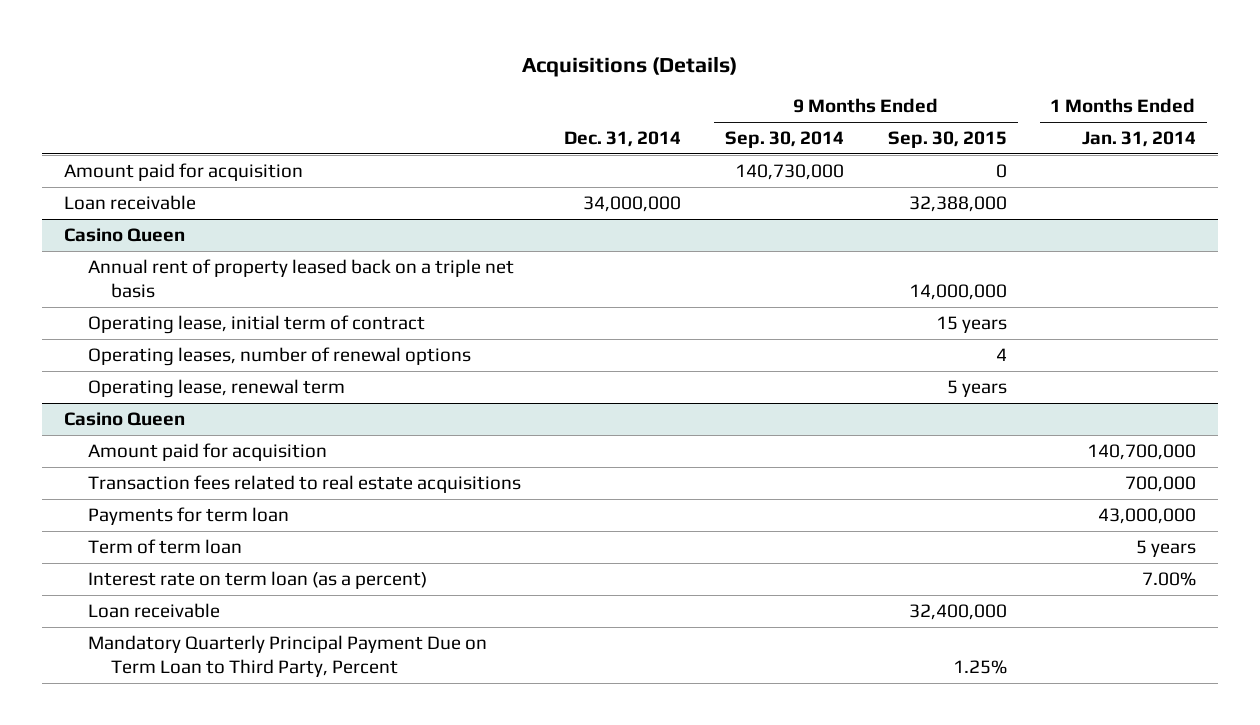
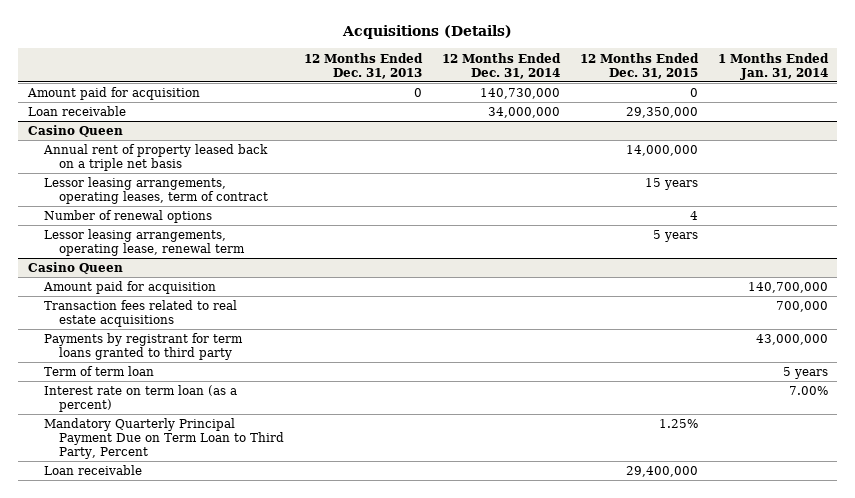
- | Dec. 31, 2014 | 9 Months Ended Sep. 30, 2014 | 9 Months Ended Sep. 30, 2015 | 1 Months Ended Jan. 31, 2014
+ | 12 Months Ended Dec. 31, 2013 | 12 Months Ended Dec. 31, 2014 | 12 Months Ended Dec. 31, 2015 | 1 Months Ended Jan. 31, 2014
@ Casino Queen
- Operating lease, initial term of contract | | | 15 years |
- Operating leases, number of renewal options | | | 4 |
- Operating lease, renewal term | | | 5 years |
+ Lessor leasing arrangements, operating leases, term of contract | | | 15 years |
+ Number of renewal options | | | 4 |
+ Lessor leasing arrangements, operating lease, renewal term | | | 5 years |
- Payments for term loan | | | | 43,000,000
+ Payments by registrant for term loans granted to third party | | | | 43,000,000
moved down: Loan receivable | | | 29,400,000 |

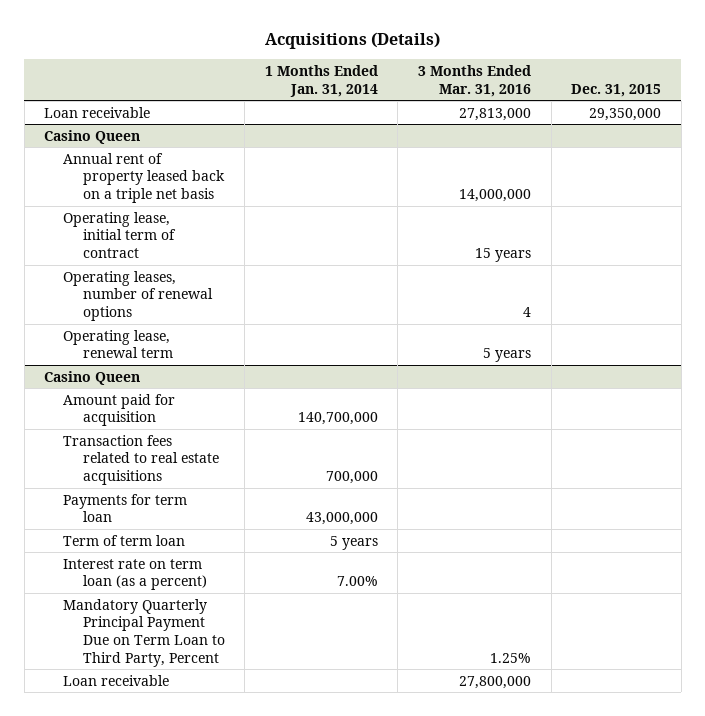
- | 12 Months Ended Dec. 31, 2013 | 12 Months Ended Dec. 31, 2014 | 12 Months Ended Dec. 31, 2015 | 1 Months Ended Jan. 31, 2014
+ | 1 Months Ended Jan. 31, 2014 | 3 Months Ended Mar. 31, 2016 | Dec. 31, 2015
- Amount paid for acquisition | 0 | 140,730,000 | 0 |
@ Casino Queen
- Lessor leasing arrangements, operating leases, term of contract | | | 15 years |
- Number of renewal options | | | 4 |
- Lessor leasing arrangements, operating lease, renewal term | | | 5 years |
+ Operating lease, initial term of contract | | 15 years |
+ Operating leases, number of renewal options | | 4 |
+ Operating lease, renewal term | | 5 years |
- Payments by registrant for term loans granted to third party | | | | 43,000,000
+ Payments for term loan | 43,000,000 | |

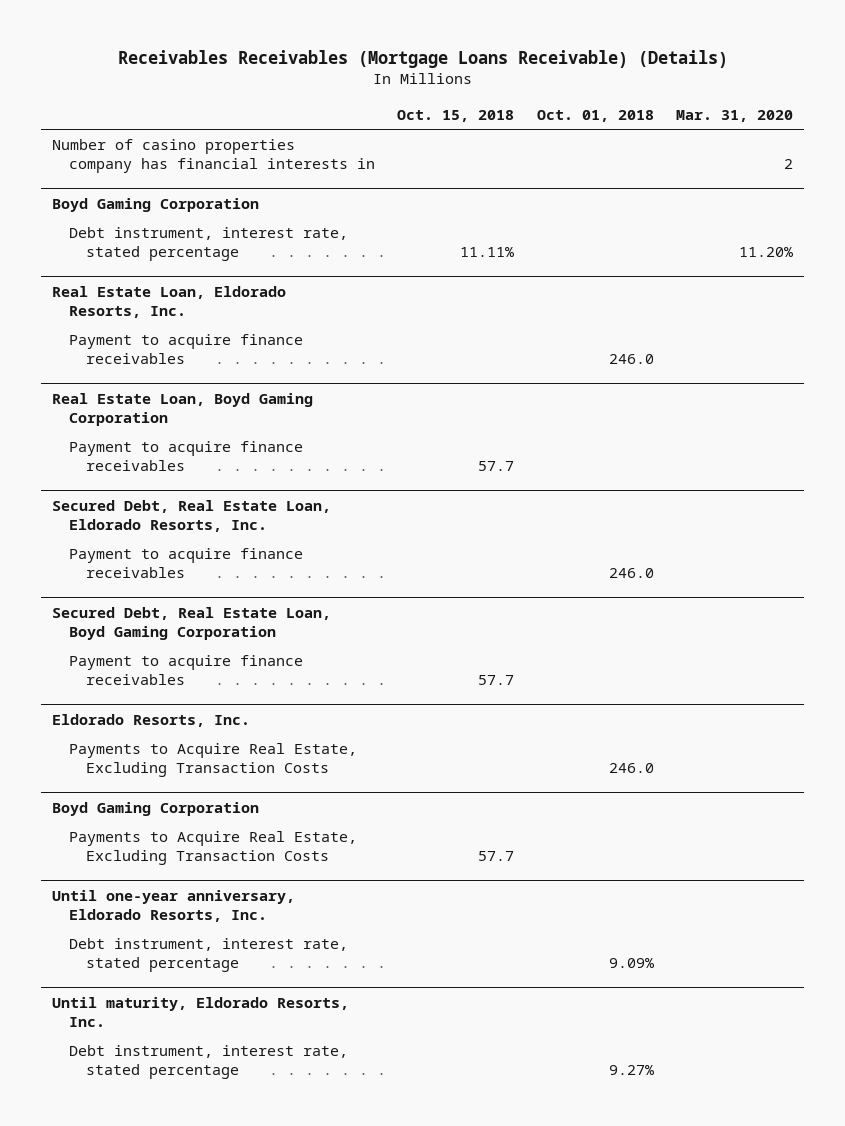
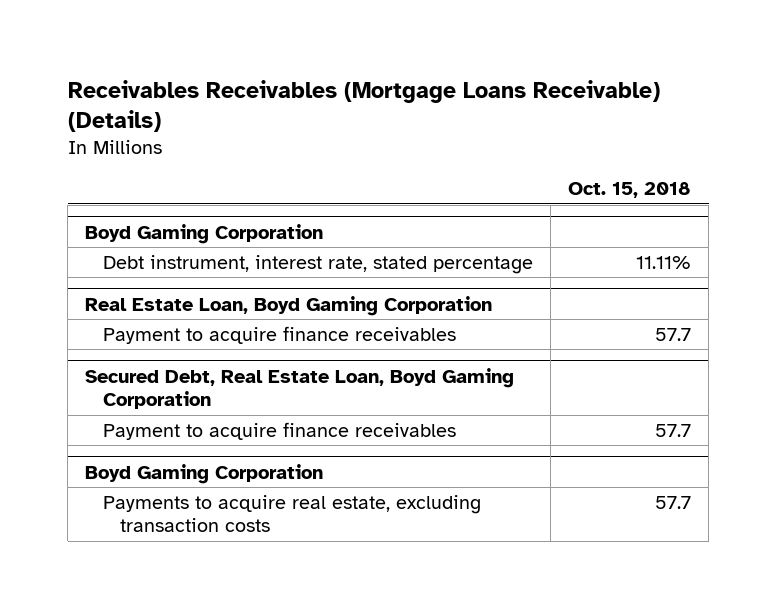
- | Oct. 15, 2018 | Oct. 01, 2018 | Mar. 31, 2020
+ | Oct. 15, 2018
- Number of casino properties company has financial interests in | | | 2
- Real Estate Loan, Eldorado Resorts, Inc.
- Payment to acquire finance receivables | | 246.0 |
- Secured Debt, Real Estate Loan, Eldorado Resorts, Inc.
- Payment to acquire finance receivables | | 246.0 |
- Eldorado Resorts, Inc.
- Payments to Acquire Real Estate, Excluding Transaction Costs | | 246.0 |
@ Boyd Gaming Corporation
- Payments to Acquire Real Estate, Excluding Transaction Costs | 57.7 | |
- Until one-year anniversary, Eldorado Resorts, Inc.
- Debt instrument, interest rate, stated percentage | | 9.09% |
- Until maturity, Eldorado Resorts, Inc.
- Debt instrument, interest rate, stated percentage | | 9.27% |
@ Boyd Gaming Corporation
+ Payments to acquire real estate, excluding transaction costs | 57.7

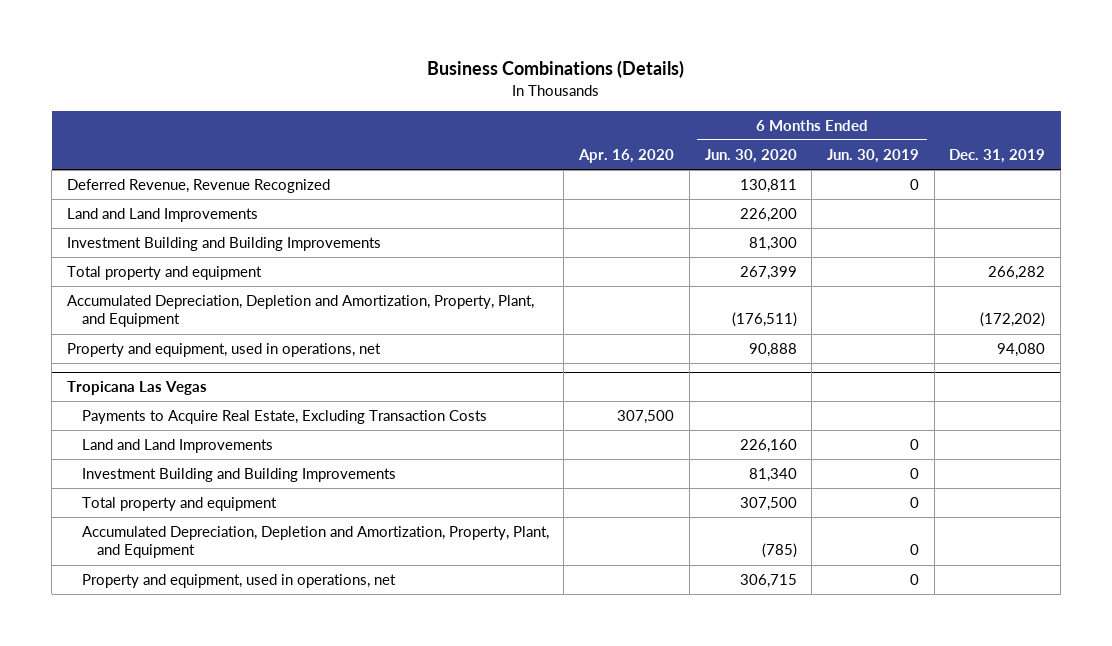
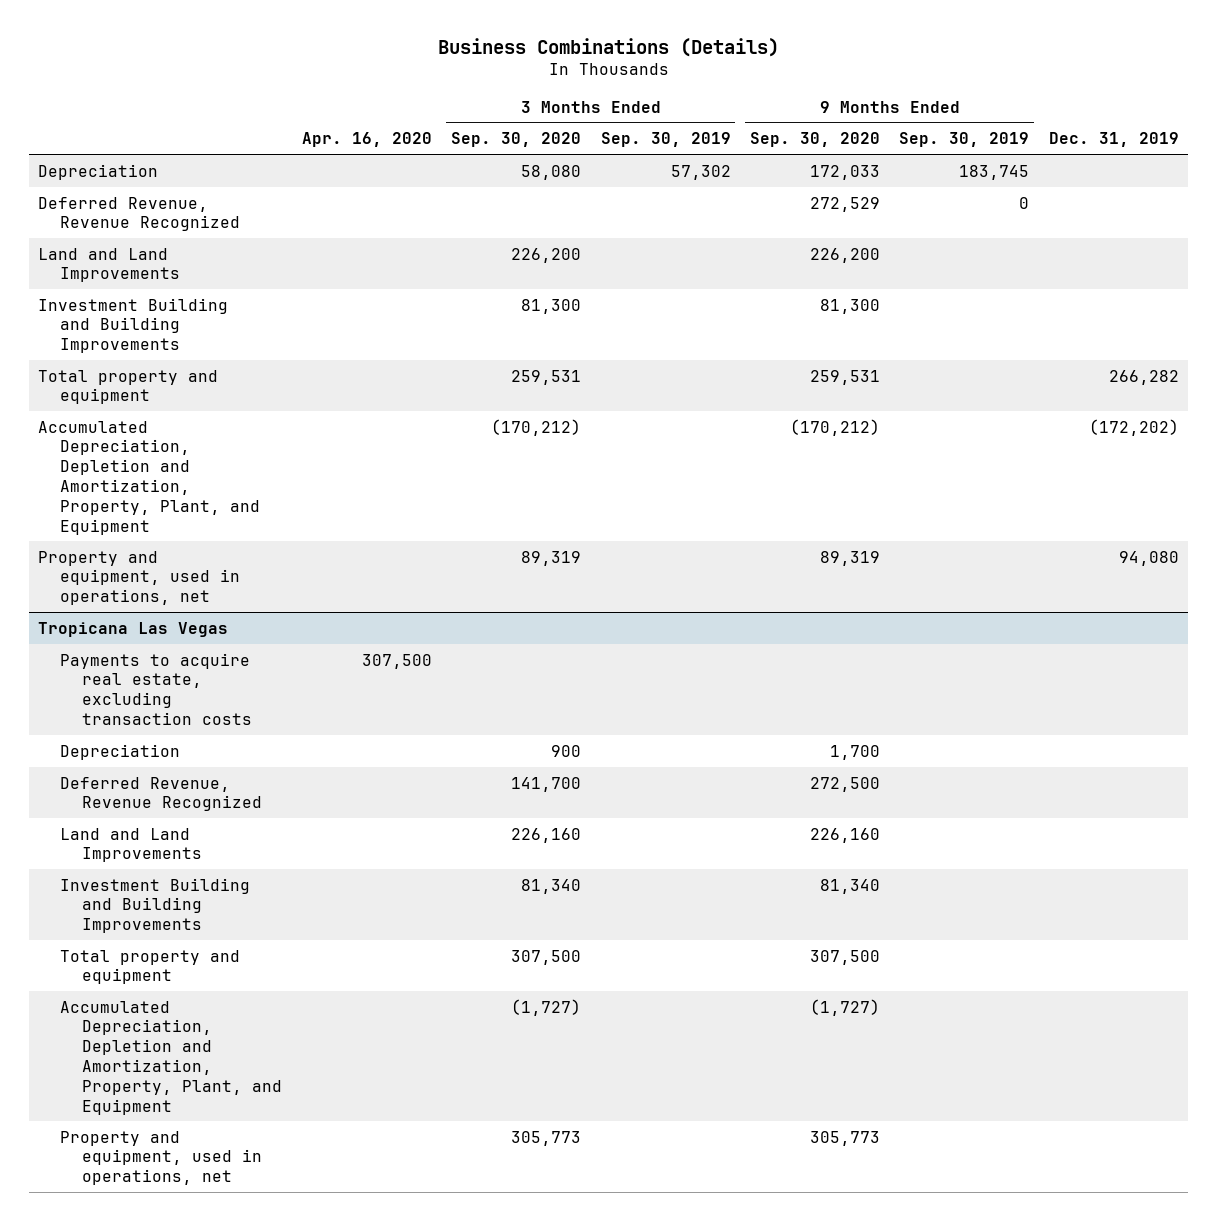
- | Apr. 16, 2020 | 6 Months Ended Jun. 30, 2020 | 6 Months Ended Jun. 30, 2019 | Dec. 31, 2019
+ | Apr. 16, 2020 | 3 Months Ended Sep. 30, 2020 | 3 Months Ended Sep. 30, 2019 | 9 Months Ended Sep. 30, 2020 | 9 Months Ended Sep. 30, 2019 | Dec. 31, 2019
+ Depreciation | | 58,080 | 57,302 | 172,033 | 183,745 |
@ Tropicana Las Vegas
- Payments to Acquire Real Estate, Excluding Transaction Costs | 307,500 | | |
+ Payments to acquire real estate, excluding transaction costs | 307,500 | | | | |
+ Depreciation | | 900 | | 1,700 | |
+ Deferred Revenue, Revenue Recognized | | 141,700 | | 272,500 | |

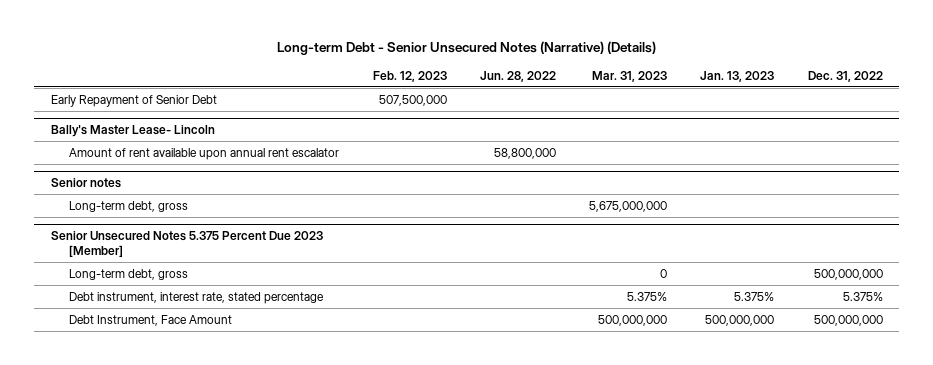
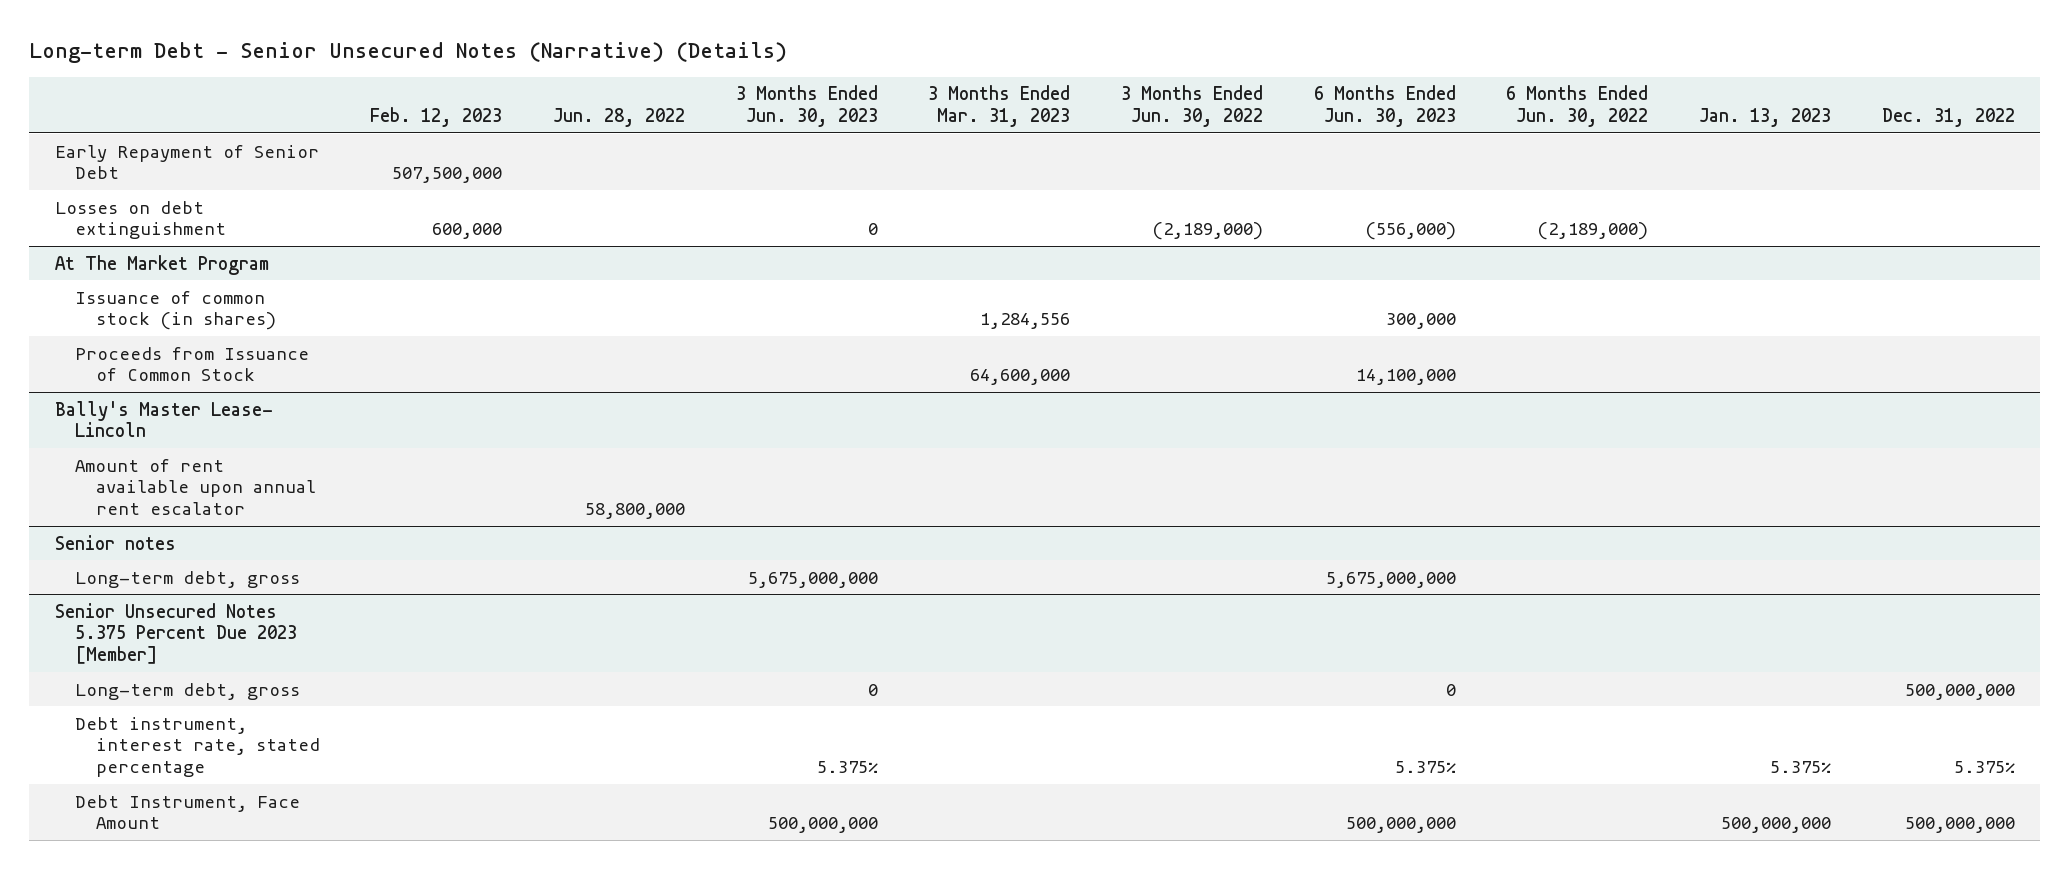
- | Feb. 12, 2023 | Jun. 28, 2022 | Mar. 31, 2023 | Jan. 13, 2023 | Dec. 31, 2022
+ | Feb. 12, 2023 | Jun. 28, 2022 | 3 Months Ended Jun. 30, 2023 | 3 Months Ended Mar. 31, 2023 | 3 Months Ended Jun. 30, 2022 | 6 Months Ended Jun. 30, 2023 | 6 Months Ended Jun. 30, 2022 | Jan. 13, 2023 | Dec. 31, 2022
+ Losses on debt extinguishment | 600,000 | | 0 | | (2,189,000) | (556,000) | (2,189,000) | |
+ At The Market Program
+ Issuance of common stock (in shares) | | | | 1,284,556 | | 300,000 | | |
+ Proceeds from Issuance of Common Stock | | | | 64,600,000 | | 14,100,000 | | |

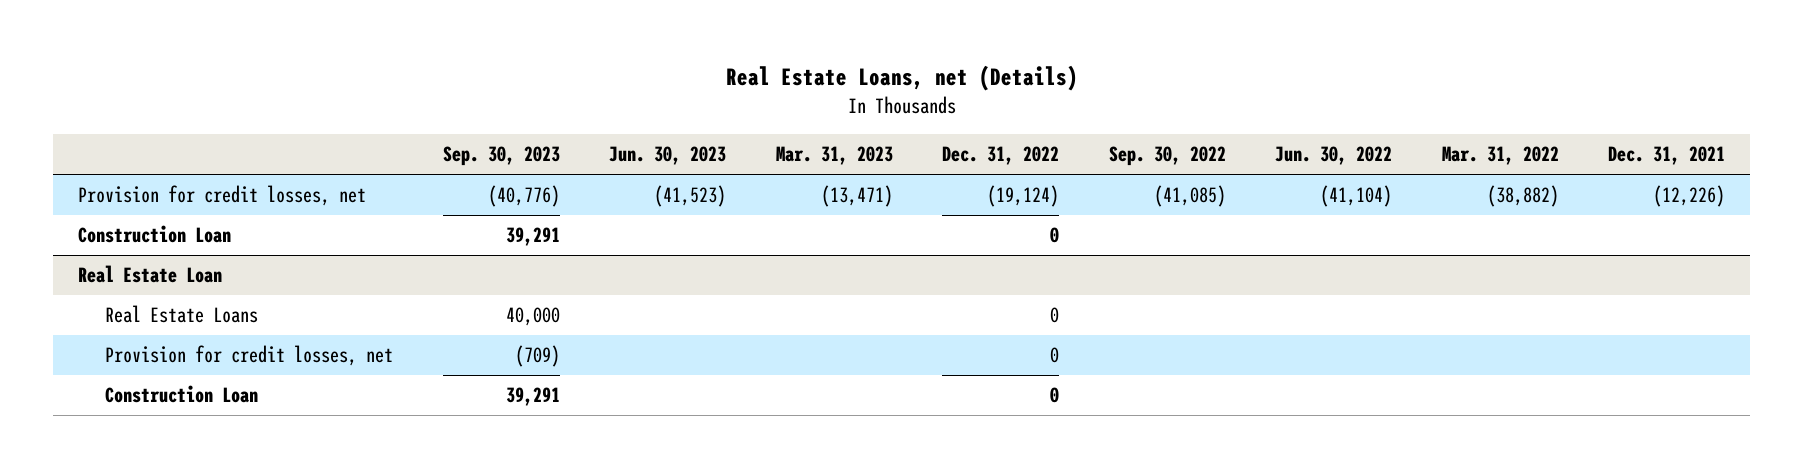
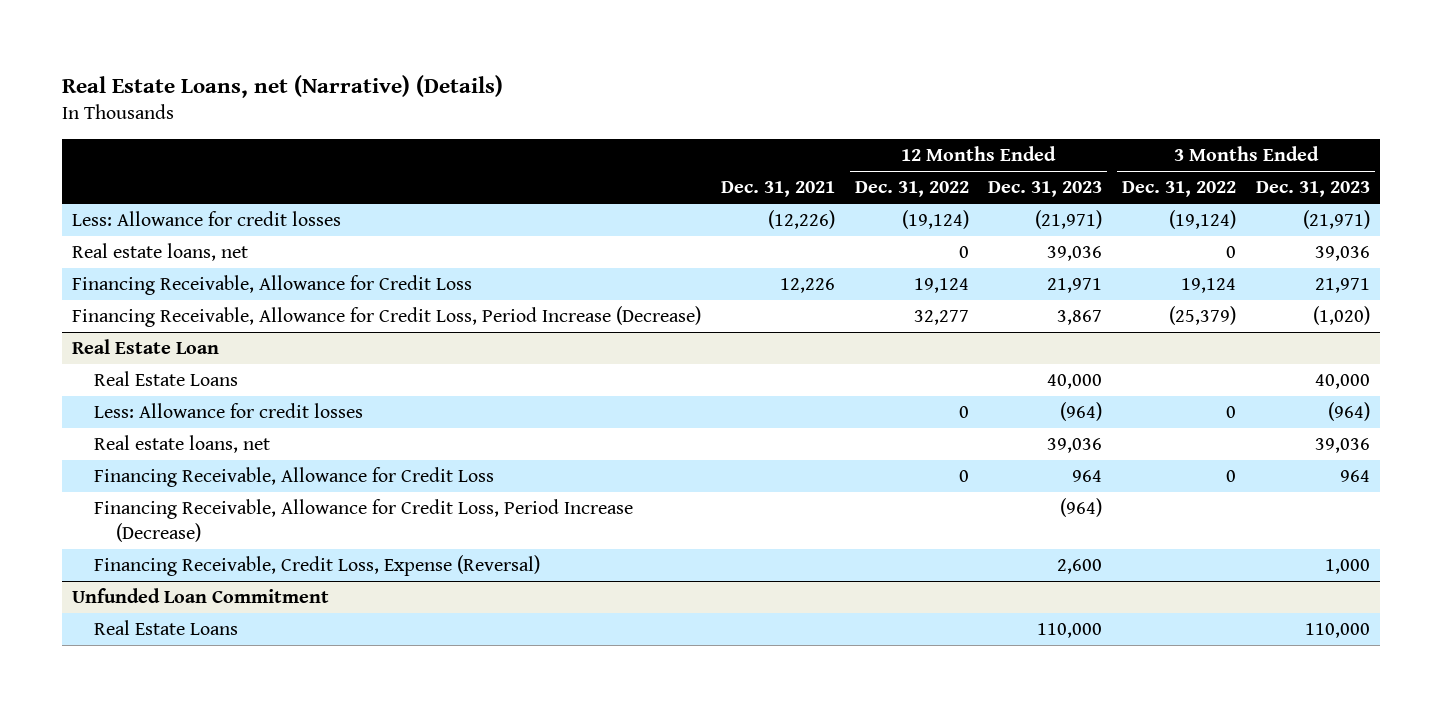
- Real Estate Loans, net (Details)
+ Real Estate Loans, net (Narrative) (Details)
- | Sep. 30, 2023 | Jun. 30, 2023 | Mar. 31, 2023 | Dec. 31, 2022 | Sep. 30, 2022 | Jun. 30, 2022 | Mar. 31, 2022 | Dec. 31, 2021
+ | Dec. 31, 2021 | 12 Months Ended Dec. 31, 2022 | 12 Months Ended Dec. 31, 2023 | 3 Months Ended Dec. 31, 2022 | 3 Months Ended Dec. 31, 2023
- Provision for credit losses, net | (40,776) | (41,523) | (13,471) | (19,124) | (41,085) | (41,104) | (38,882) | (12,226)
- Construction Loan | 39,291 | | | 0 | | | |
+ Less: Allowance for credit losses | (12,226) | (19,124) | (21,971) | (19,124) | (21,971)
+ Real estate loans, net | | 0 | 39,036 | 0 | 39,036
+ Financing Receivable, Allowance for Credit Loss | 12,226 | 19,124 | 21,971 | 19,124 | 21,971
+ Financing Receivable, Allowance for Credit Loss, Period Increase (Decrease) | | 32,277 | 3,867 | (25,379) | (1,020)
@ Real Estate Loan
- Provision for credit losses, net | (709) | | | 0 | | | |
- Construction Loan | 39,291 | | | 0 | | | |
+ Less: Allowance for credit losses | | 0 | (964) | 0 | (964)
+ Real estate loans, net | | | 39,036 | | 39,036
+ Financing Receivable, Allowance for Credit Loss | | 0 | 964 | 0 | 964
+ Financing Receivable, Allowance for Credit Loss, Period Increase (Decrease) | | | (964) | |
+ Financing Receivable, Credit Loss, Expense (Reversal) | | | 2,600 | | 1,000
+ Unfunded Loan Commitment
+ Real Estate Loans | | | 110,000 | | 110,000

